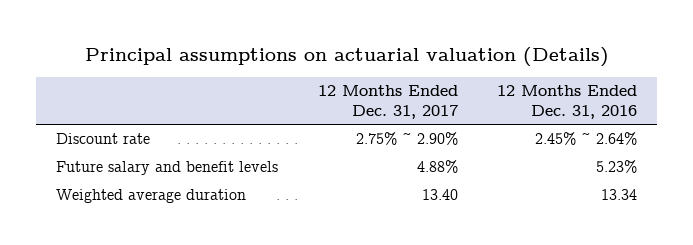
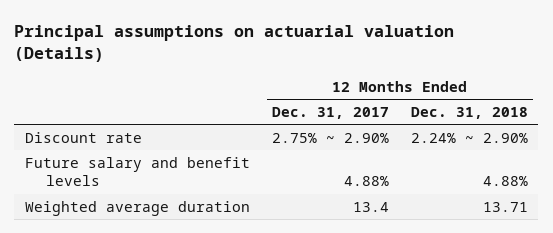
- | 12 Months Ended Dec. 31, 2017 | 12 Months Ended Dec. 31, 2016
+ | 12 Months Ended Dec. 31, 2017 | 12 Months Ended Dec. 31, 2018
- Weighted average duration | 13.40 | 13.34
+ Weighted average duration | 13.4 | 13.71

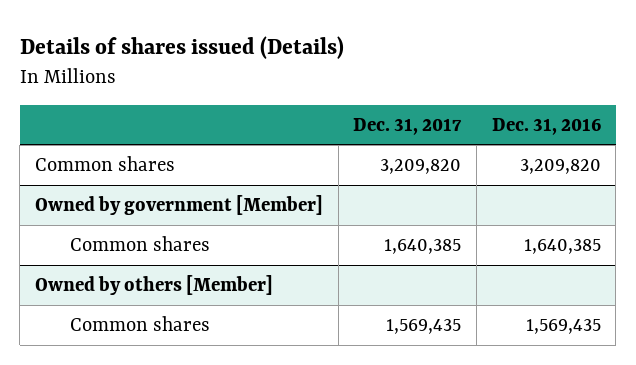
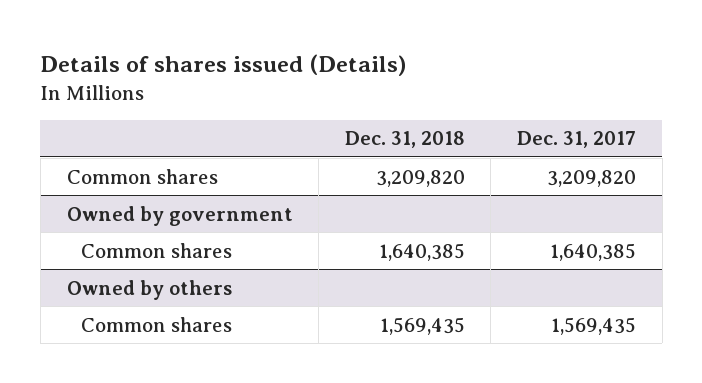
- | Dec. 31, 2017 | Dec. 31, 2016
+ | Dec. 31, 2018 | Dec. 31, 2017
- Owned by government [Member]
+ Owned by government
- Owned by others [Member]
+ Owned by others

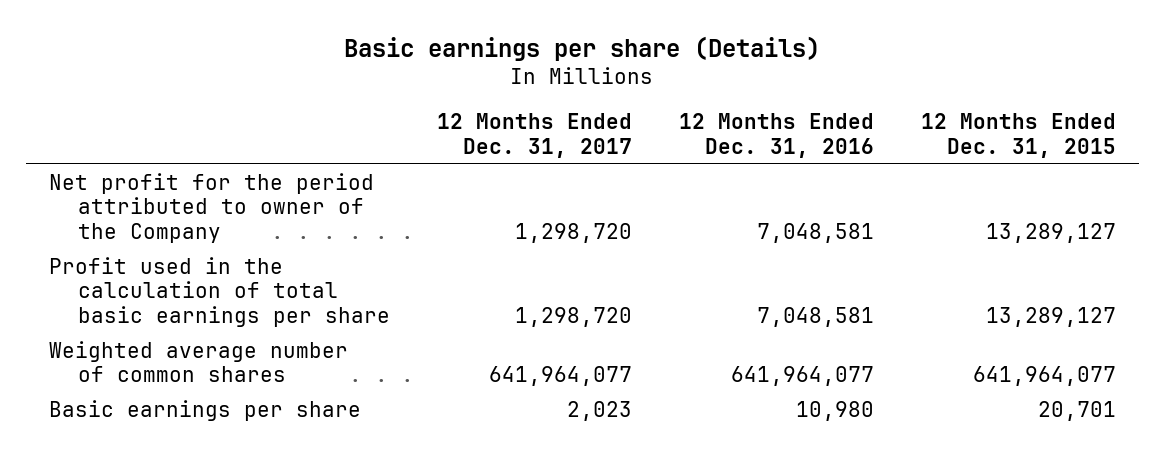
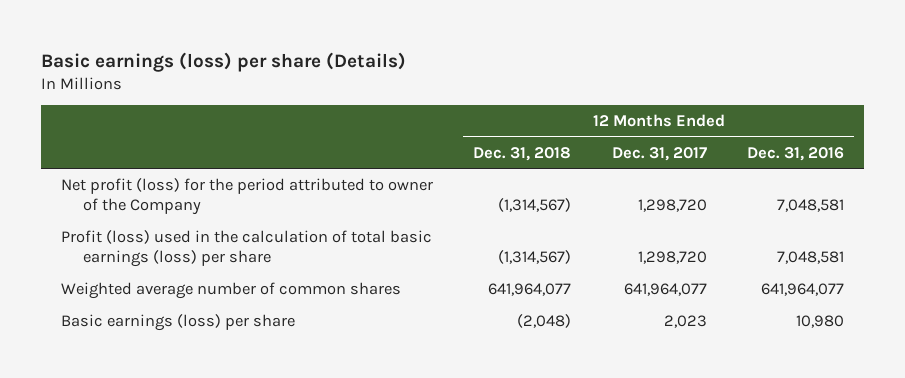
- Basic earnings per share (Details)
+ Basic earnings (loss) per share (Details)
- | 12 Months Ended Dec. 31, 2017 | 12 Months Ended Dec. 31, 2016 | 12 Months Ended Dec. 31, 2015
+ | 12 Months Ended Dec. 31, 2018 | 12 Months Ended Dec. 31, 2017 | 12 Months Ended Dec. 31, 2016
- Net profit for the period attributed to owner of the Company | 1,298,720 | 7,048,581 | 13,289,127
- Profit used in the calculation of total basic earnings per share | 1,298,720 | 7,048,581 | 13,289,127
+ Net profit (loss) for the period attributed to owner of the Company | (1,314,567) | 1,298,720 | 7,048,581
+ Profit (loss) used in the calculation of total basic earnings (loss) per share | (1,314,567) | 1,298,720 | 7,048,581
- Basic earnings per share | 2,023 | 10,980 | 20,701
+ Basic earnings (loss) per share | (2,048) | 2,023 | 10,980

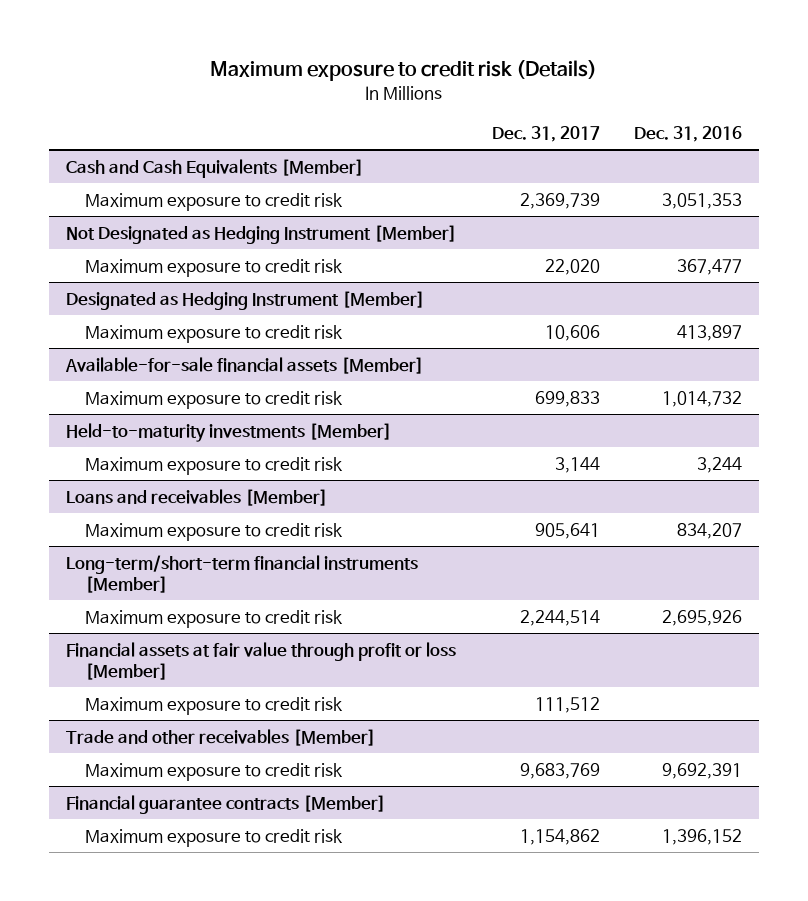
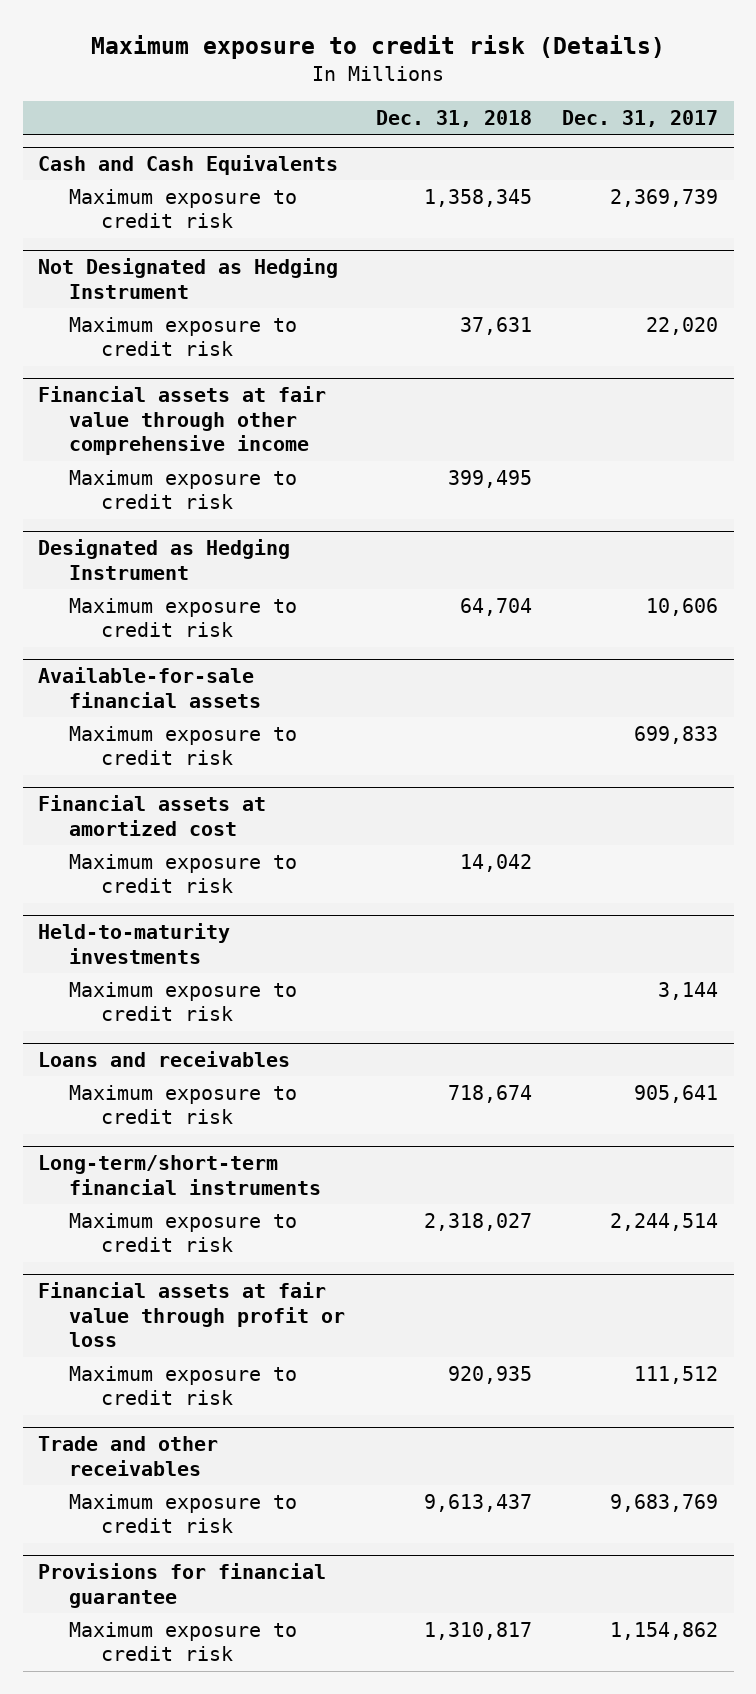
- | Dec. 31, 2017 | Dec. 31, 2016
+ | Dec. 31, 2018 | Dec. 31, 2017
- Cash and Cash Equivalents [Member]
+ Cash and Cash Equivalents
- Not Designated as Hedging Instrument [Member]
+ Not Designated as Hedging Instrument
- Designated as Hedging Instrument [Member]
+ Financial assets at fair value through other comprehensive income
+ Maximum exposure to credit risk | 399,495 |
+ Designated as Hedging Instrument
- Available-for-sale financial assets [Member]
+ Available-for-sale financial assets
- Held-to-maturity investments [Member]
+ Financial assets at amortized cost
+ Maximum exposure to credit risk | 14,042 |
+ Held-to-maturity investments
- Loans and receivables [Member]
+ Loans and receivables
- Long-term/short-term financial instruments [Member]
+ Long-term/short-term financial instruments
- Financial assets at fair value through profit or loss [Member]
+ Financial assets at fair value through profit or loss
- Trade and other receivables [Member]
+ Trade and other receivables
- Financial guarantee contracts [Member]
+ Provisions for financial guarantee

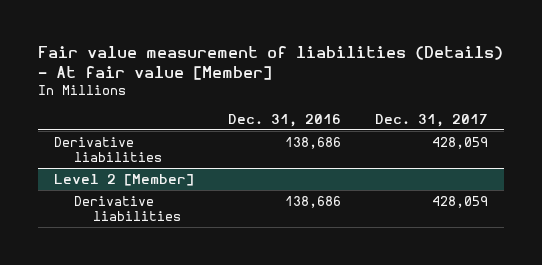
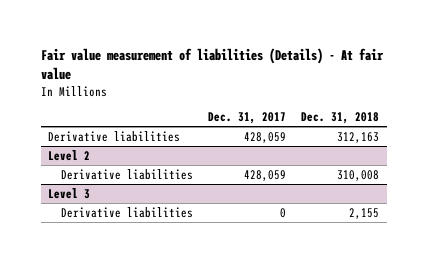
- Fair value measurement of liabilities (Details) - At fair value [Member]
+ Fair value measurement of liabilities (Details) - At fair value
- | Dec. 31, 2016 | Dec. 31, 2017
+ | Dec. 31, 2017 | Dec. 31, 2018
- Level 2 [Member]
+ Level 2
+ Level 3
+ Derivative liabilities | 0 | 2,155

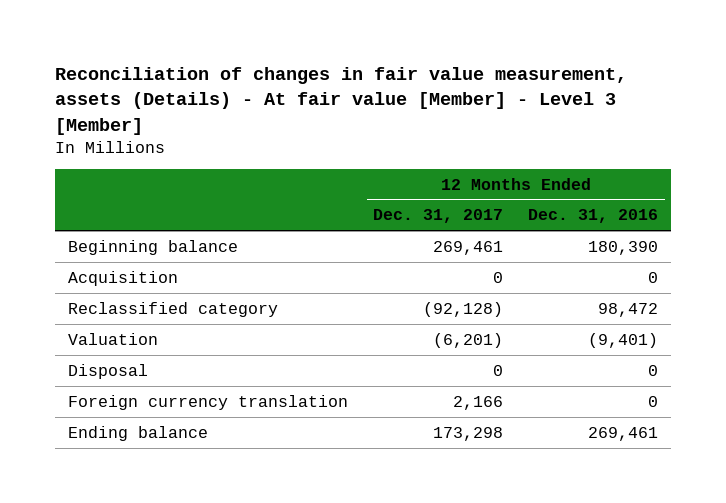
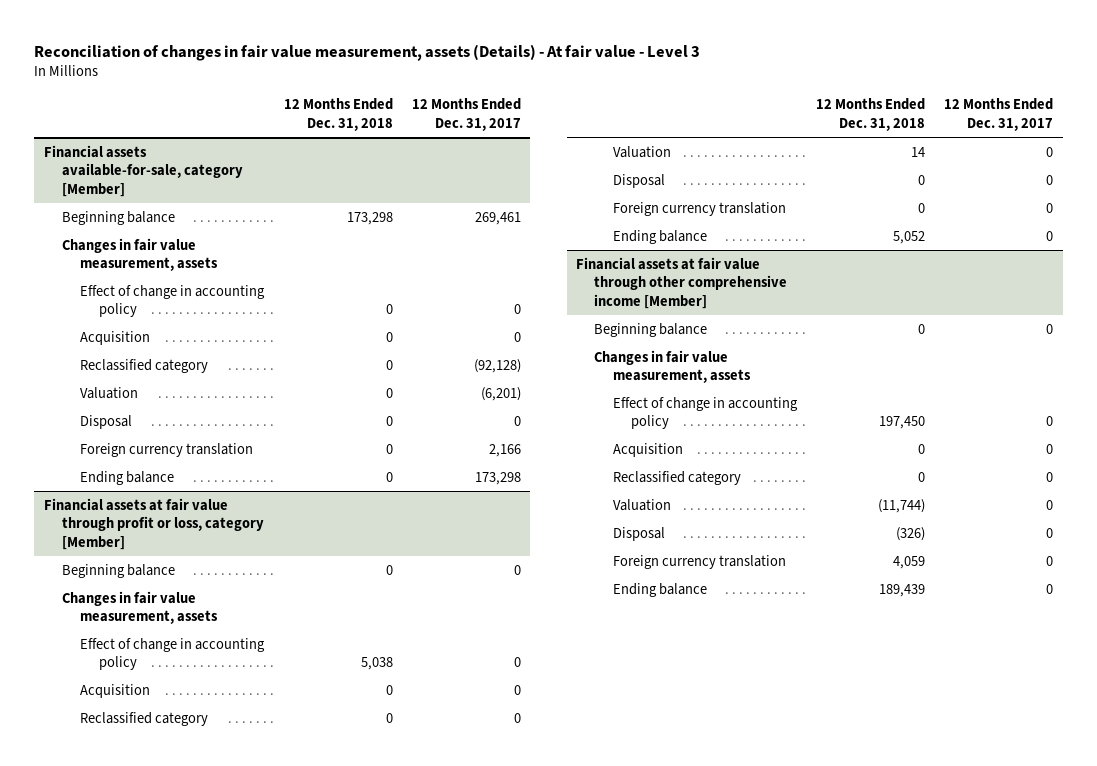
- Reconciliation of changes in fair value measurement, assets (Details) - At fair value [Member] - Level 3 [Member]
+ Reconciliation of changes in fair value measurement, assets (Details) - At fair value - Level 3
- | 12 Months Ended Dec. 31, 2017 | 12 Months Ended Dec. 31, 2016
+ | 12 Months Ended Dec. 31, 2018 | 12 Months Ended Dec. 31, 2017
+ Financial assets available-for-sale, category [Member]
+ Changes in fair value measurement, assets
+ Effect of change in accounting policy | 0 | 0
+ Financial assets at fair value through profit or loss, category [Member]
+ Beginning balance | 0 | 0
+ Changes in fair value measurement, assets
+ Effect of change in accounting policy | 5,038 | 0
+ Acquisition | 0 | 0
+ Reclassified category | 0 | 0
+ Valuation | 14 | 0
+ Disposal | 0 | 0
+ Foreign currency translation | 0 | 0
+ Ending balance | 5,052 | 0
+ Financial assets at fair value through other comprehensive income [Member]
+ Beginning balance | 0 | 0
+ Changes in fair value measurement, assets
+ Effect of change in accounting policy | 197,450 | 0
+ Acquisition | 0 | 0
+ Reclassified category | 0 | 0
+ Valuation | (11,744) | 0
+ Disposal | (326) | 0
+ Foreign currency translation | 4,059 | 0
+ Ending balance | 189,439 | 0

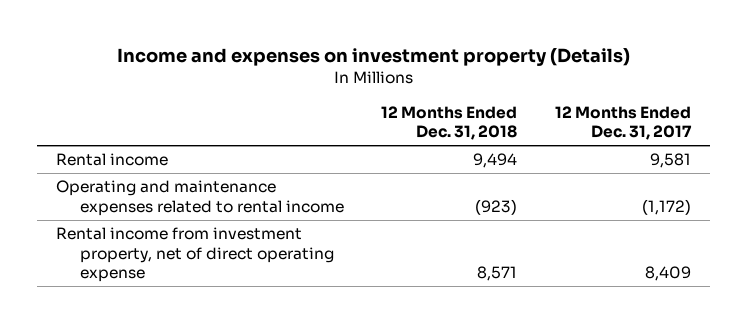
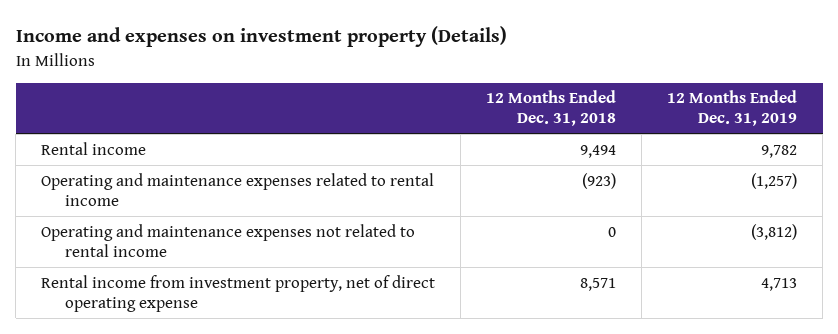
- | 12 Months Ended Dec. 31, 2018 | 12 Months Ended Dec. 31, 2017
+ | 12 Months Ended Dec. 31, 2018 | 12 Months Ended Dec. 31, 2019
+ Operating and maintenance expenses not related to rental income | 0 | (3,812)

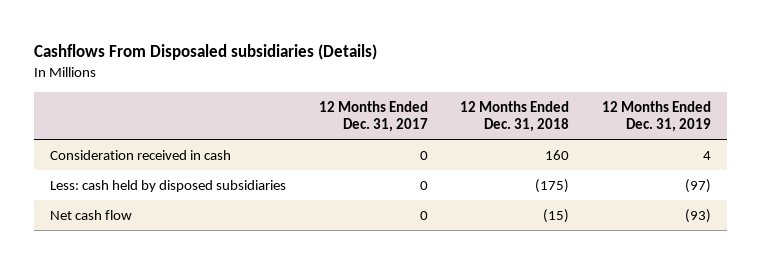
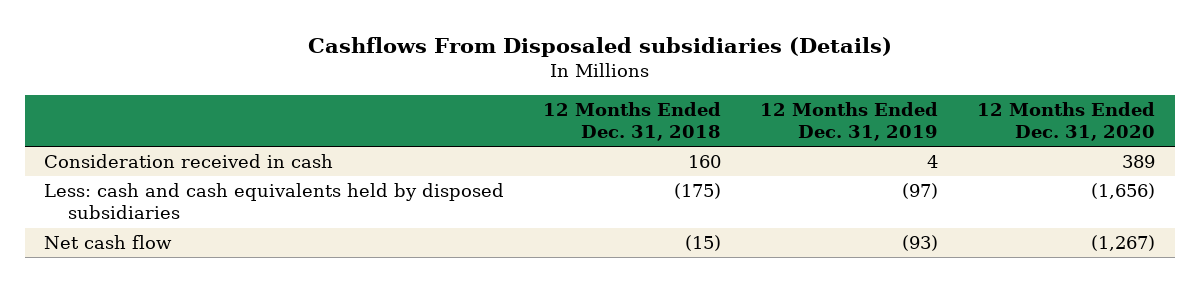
- | 12 Months Ended Dec. 31, 2017 | 12 Months Ended Dec. 31, 2018 | 12 Months Ended Dec. 31, 2019
+ | 12 Months Ended Dec. 31, 2018 | 12 Months Ended Dec. 31, 2019 | 12 Months Ended Dec. 31, 2020
- Less: cash held by disposed subsidiaries | 0 | (175) | (97)
+ Less: cash and cash equivalents held by disposed subsidiaries | (175) | (97) | (1,656)

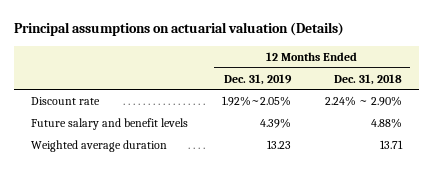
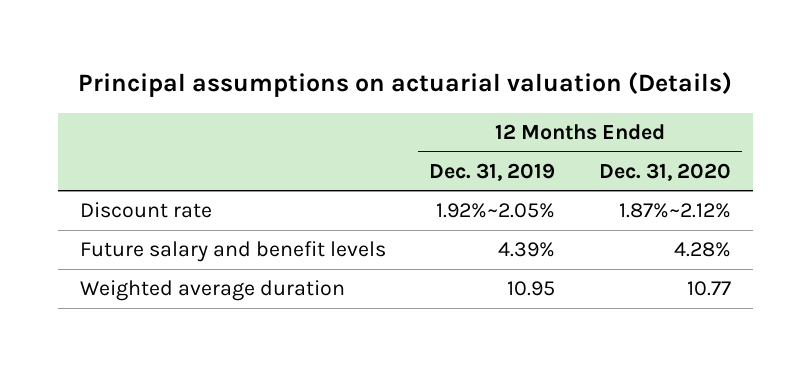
- | 12 Months Ended Dec. 31, 2019 | 12 Months Ended Dec. 31, 2018
+ | 12 Months Ended Dec. 31, 2019 | 12 Months Ended Dec. 31, 2020
- Weighted average duration | 13.23 | 13.71
+ Weighted average duration | 10.95 | 10.77

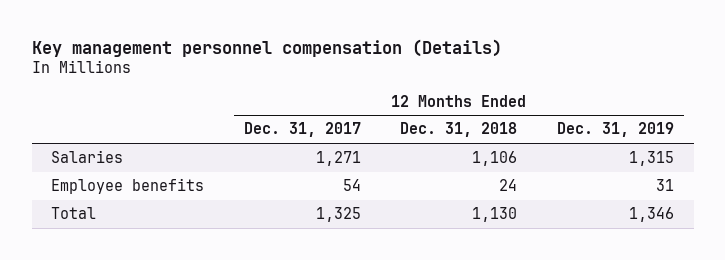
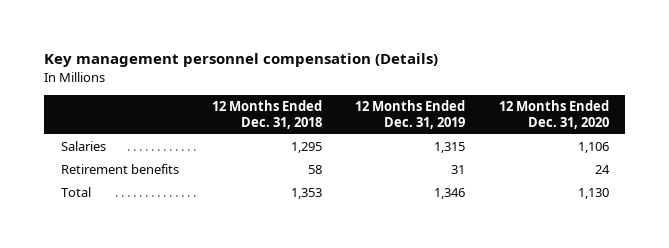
- | 12 Months Ended Dec. 31, 2017 | 12 Months Ended Dec. 31, 2018 | 12 Months Ended Dec. 31, 2019
+ | 12 Months Ended Dec. 31, 2018 | 12 Months Ended Dec. 31, 2019 | 12 Months Ended Dec. 31, 2020
- Salaries | 1,271 | 1,106 | 1,315
- Employee benefits | 54 | 24 | 31
- Total | 1,325 | 1,130 | 1,346
+ Salaries | 1,295 | 1,315 | 1,106
+ Retirement benefits | 58 | 31 | 24
+ Total | 1,353 | 1,346 | 1,130

